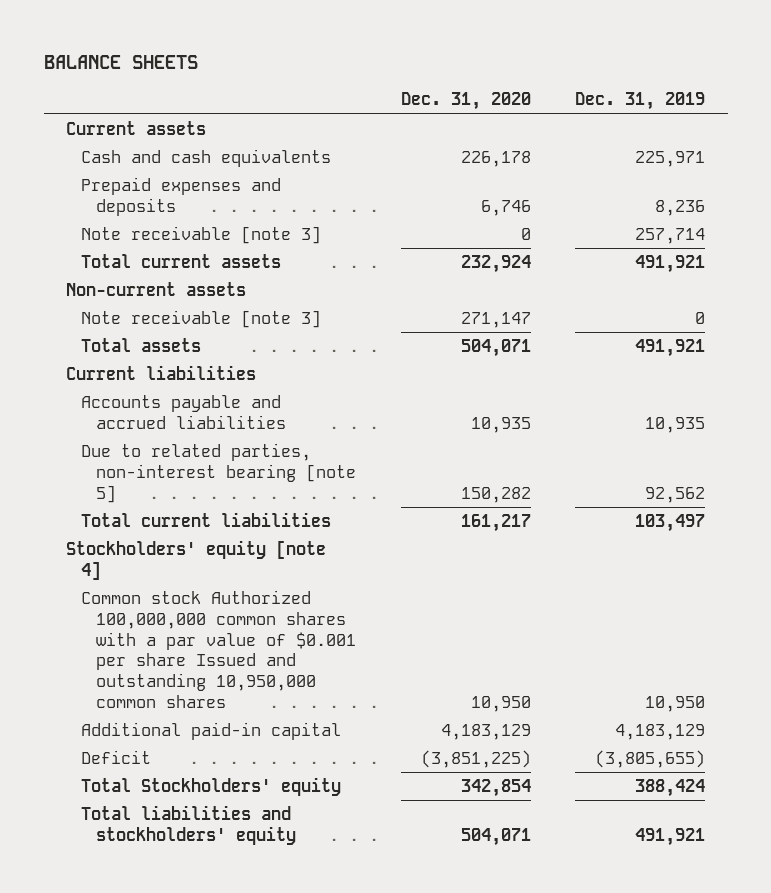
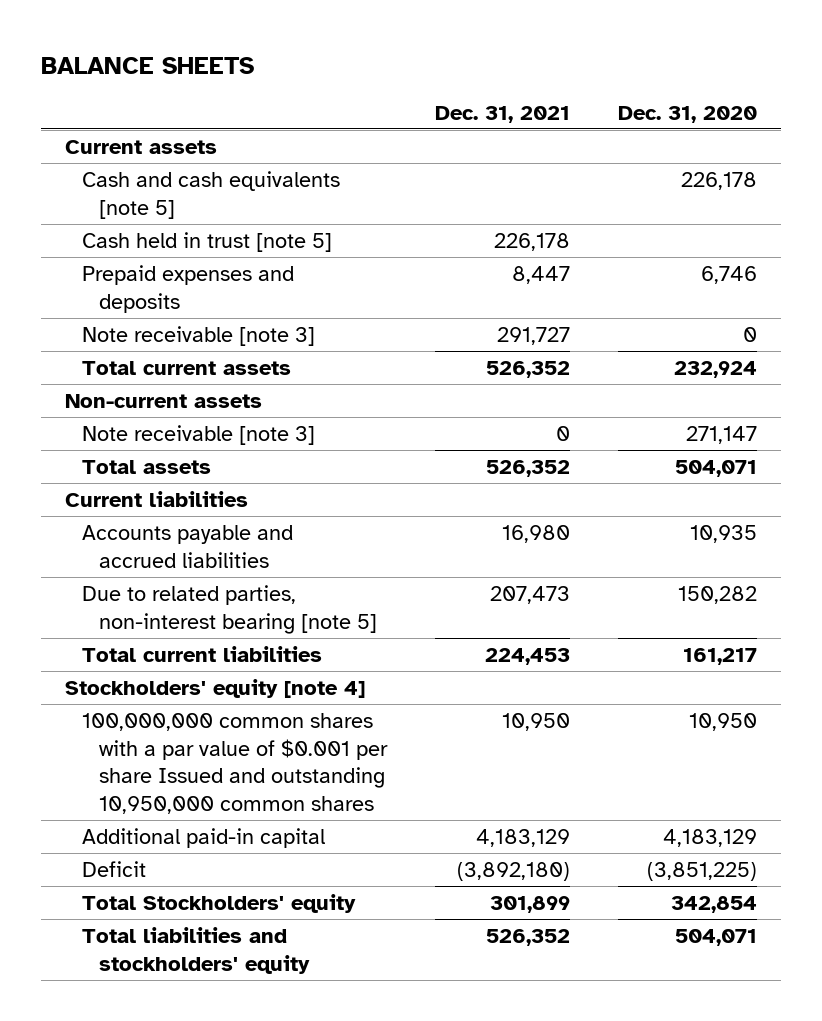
- | Dec. 31, 2020 | Dec. 31, 2019
+ | Dec. 31, 2021 | Dec. 31, 2020
- Cash and cash equivalents | 226,178 | 225,971
+ Cash and cash equivalents [note 5] | | 226,178
+ Cash held in trust [note 5] | 226,178 |
- Common stock Authorized 100,000,000 common shares with a par value of $0.001 per share Issued and outstanding 10,950,000 common shares | 10,950 | 10,950
+ 100,000,000 common shares with a par value of $0.001 per share Issued and outstanding 10,950,000 common shares | 10,950 | 10,950

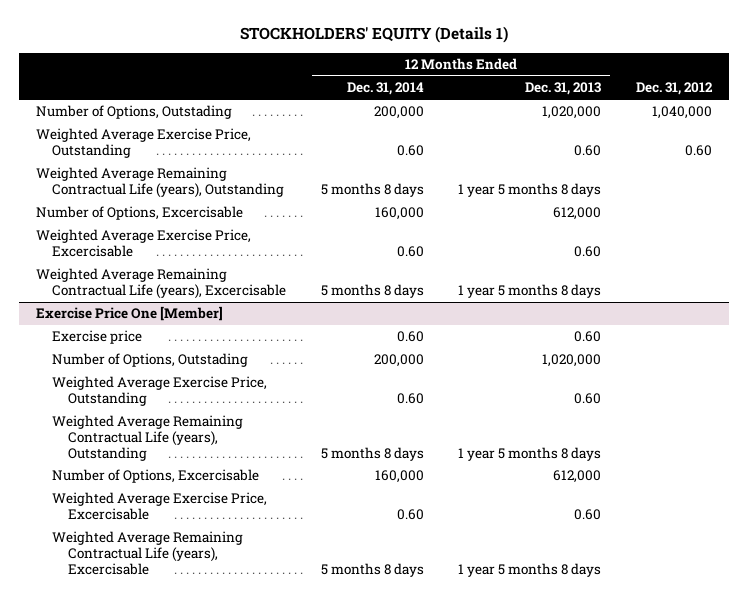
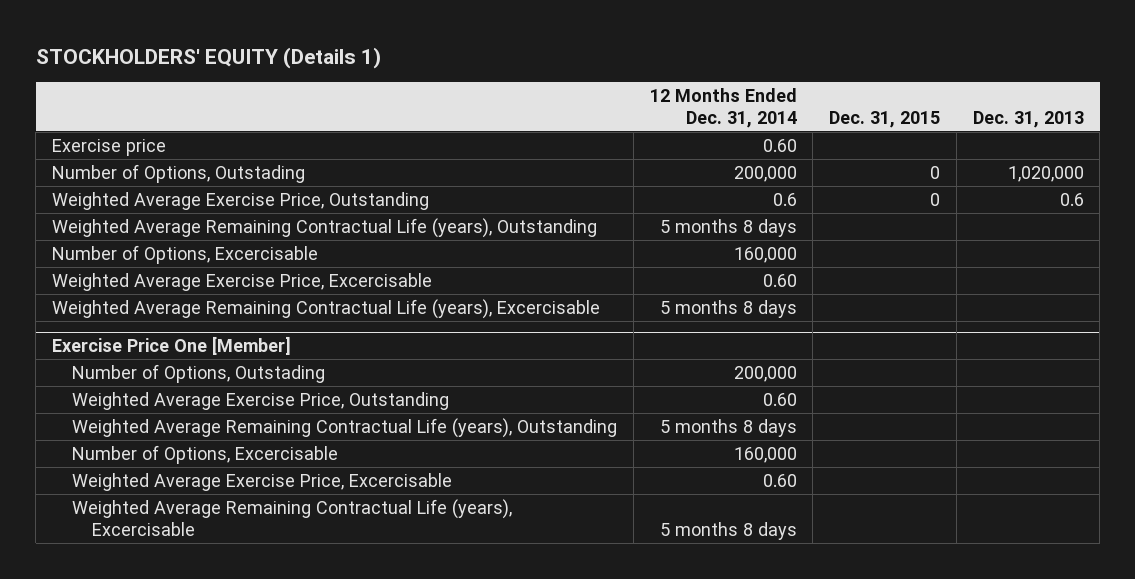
- | 12 Months Ended Dec. 31, 2014 | 12 Months Ended Dec. 31, 2013 | Dec. 31, 2012
+ | 12 Months Ended Dec. 31, 2014 | Dec. 31, 2015 | Dec. 31, 2013
+ Exercise price | 0.60 | |
- Weighted Average Exercise Price, Outstanding | 0.60 | 0.60 | 0.60
+ Weighted Average Exercise Price, Outstanding | 0.6 | 0 | 0.6
@ Exercise Price One [Member]
- Exercise price | 0.60 | 0.60 |

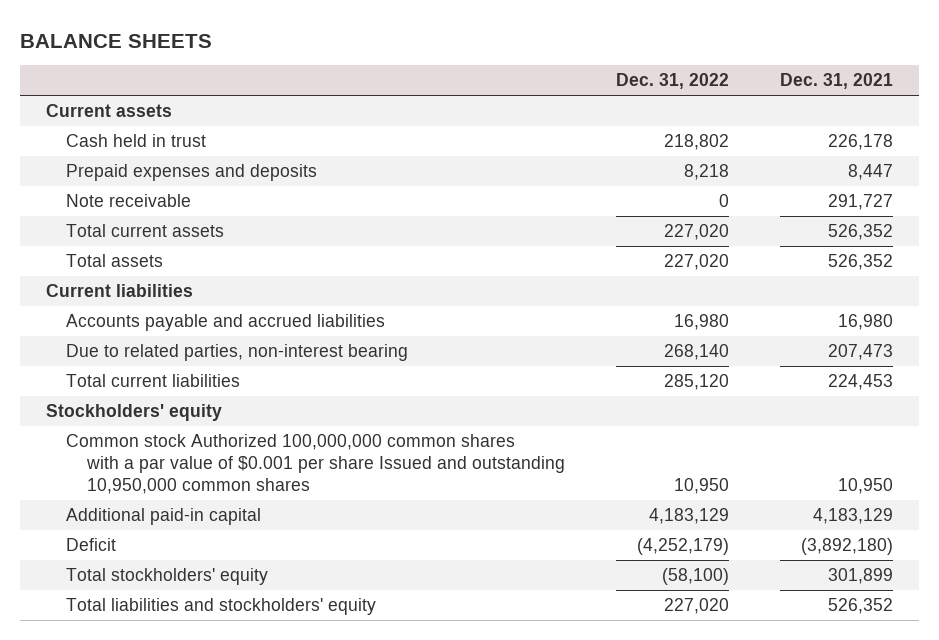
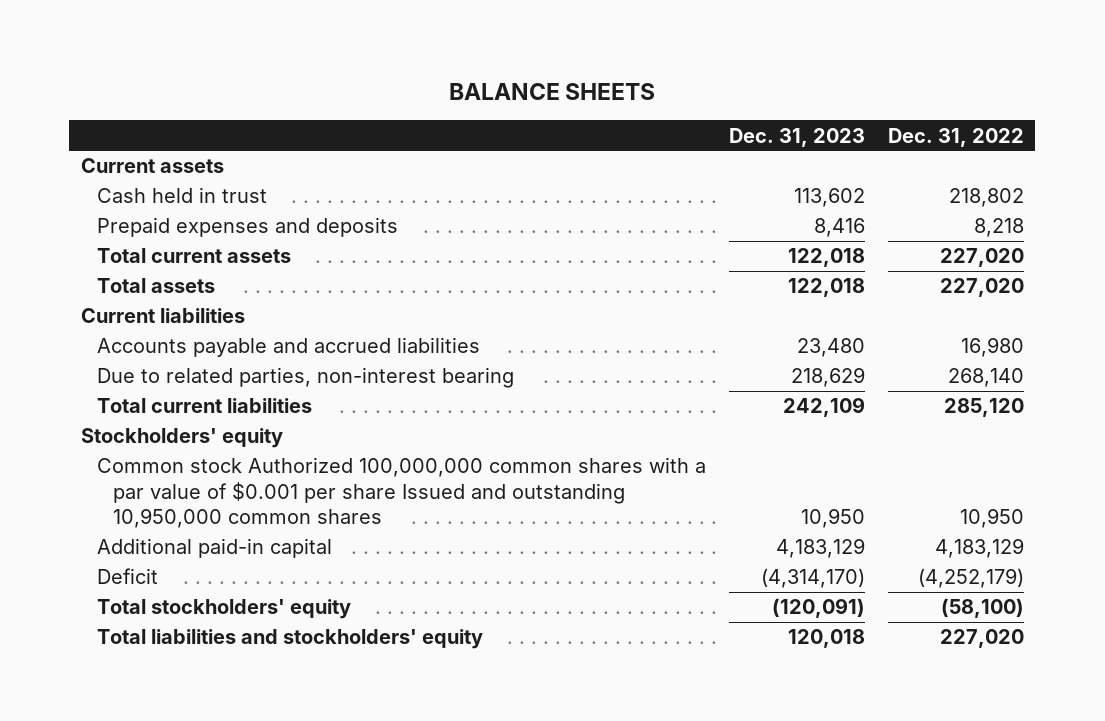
- | Dec. 31, 2022 | Dec. 31, 2021
+ | Dec. 31, 2023 | Dec. 31, 2022
- Note receivable | 0 | 291,727

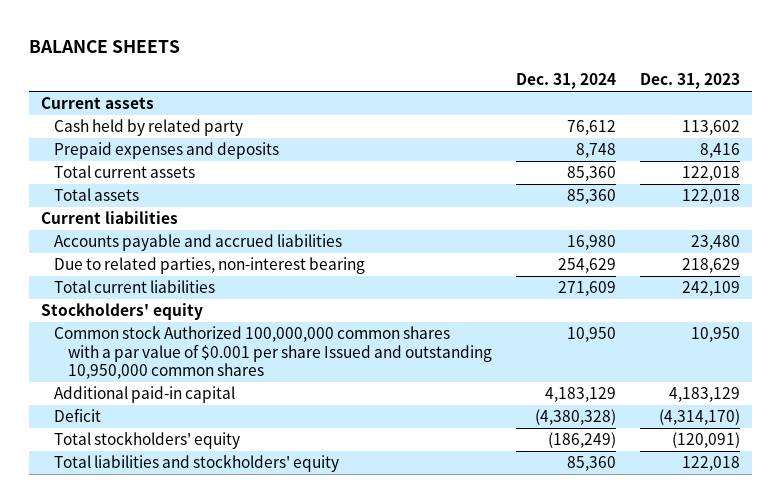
- | Dec. 31, 2023 | Dec. 31, 2022
+ | Dec. 31, 2024 | Dec. 31, 2023
- Cash held in trust | 113,602 | 218,802
+ Cash held by related party | 76,612 | 113,602
- Total liabilities and stockholders' equity | 120,018 | 227,020
+ Total liabilities and stockholders' equity | 85,360 | 122,018

